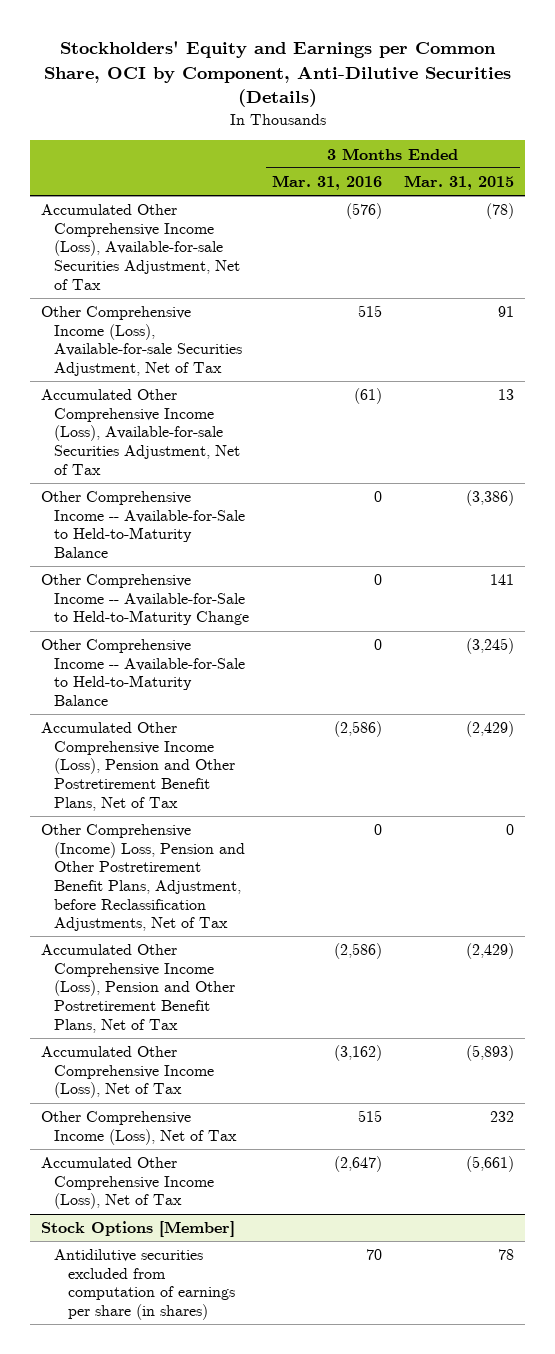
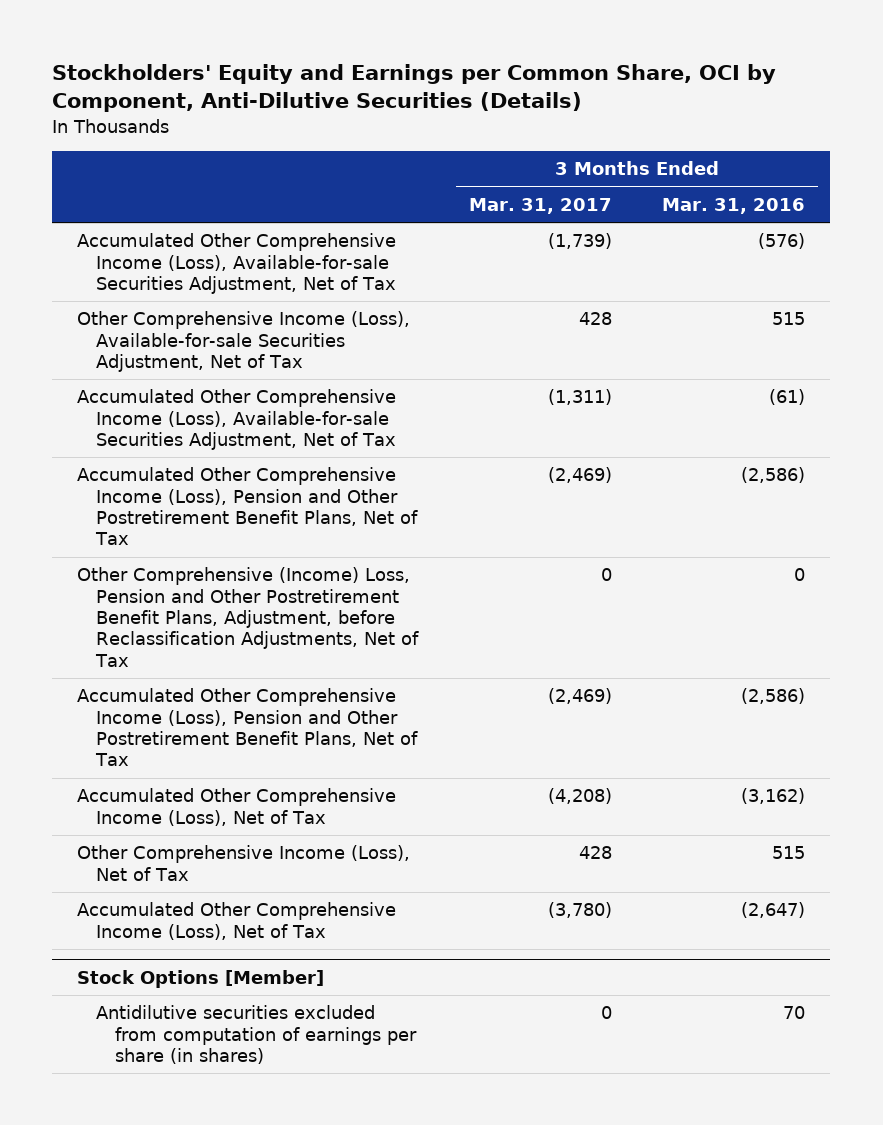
- | 3 Months Ended Mar. 31, 2016 | 3 Months Ended Mar. 31, 2015
+ | 3 Months Ended Mar. 31, 2017 | 3 Months Ended Mar. 31, 2016
- Other Comprehensive Income -- Available-for-Sale to Held-to-Maturity Balance | 0 | (3,386)
- Other Comprehensive Income -- Available-for-Sale to Held-to-Maturity Change | 0 | 141
- Other Comprehensive Income -- Available-for-Sale to Held-to-Maturity Balance | 0 | (3,245)

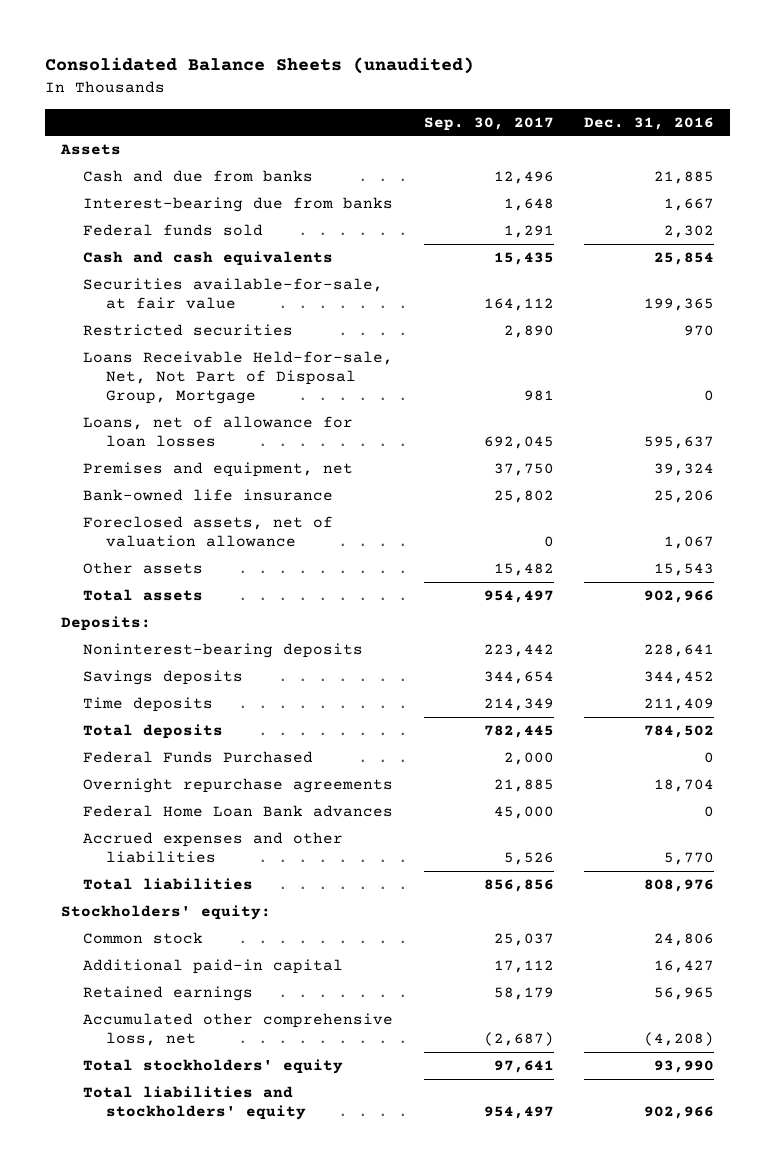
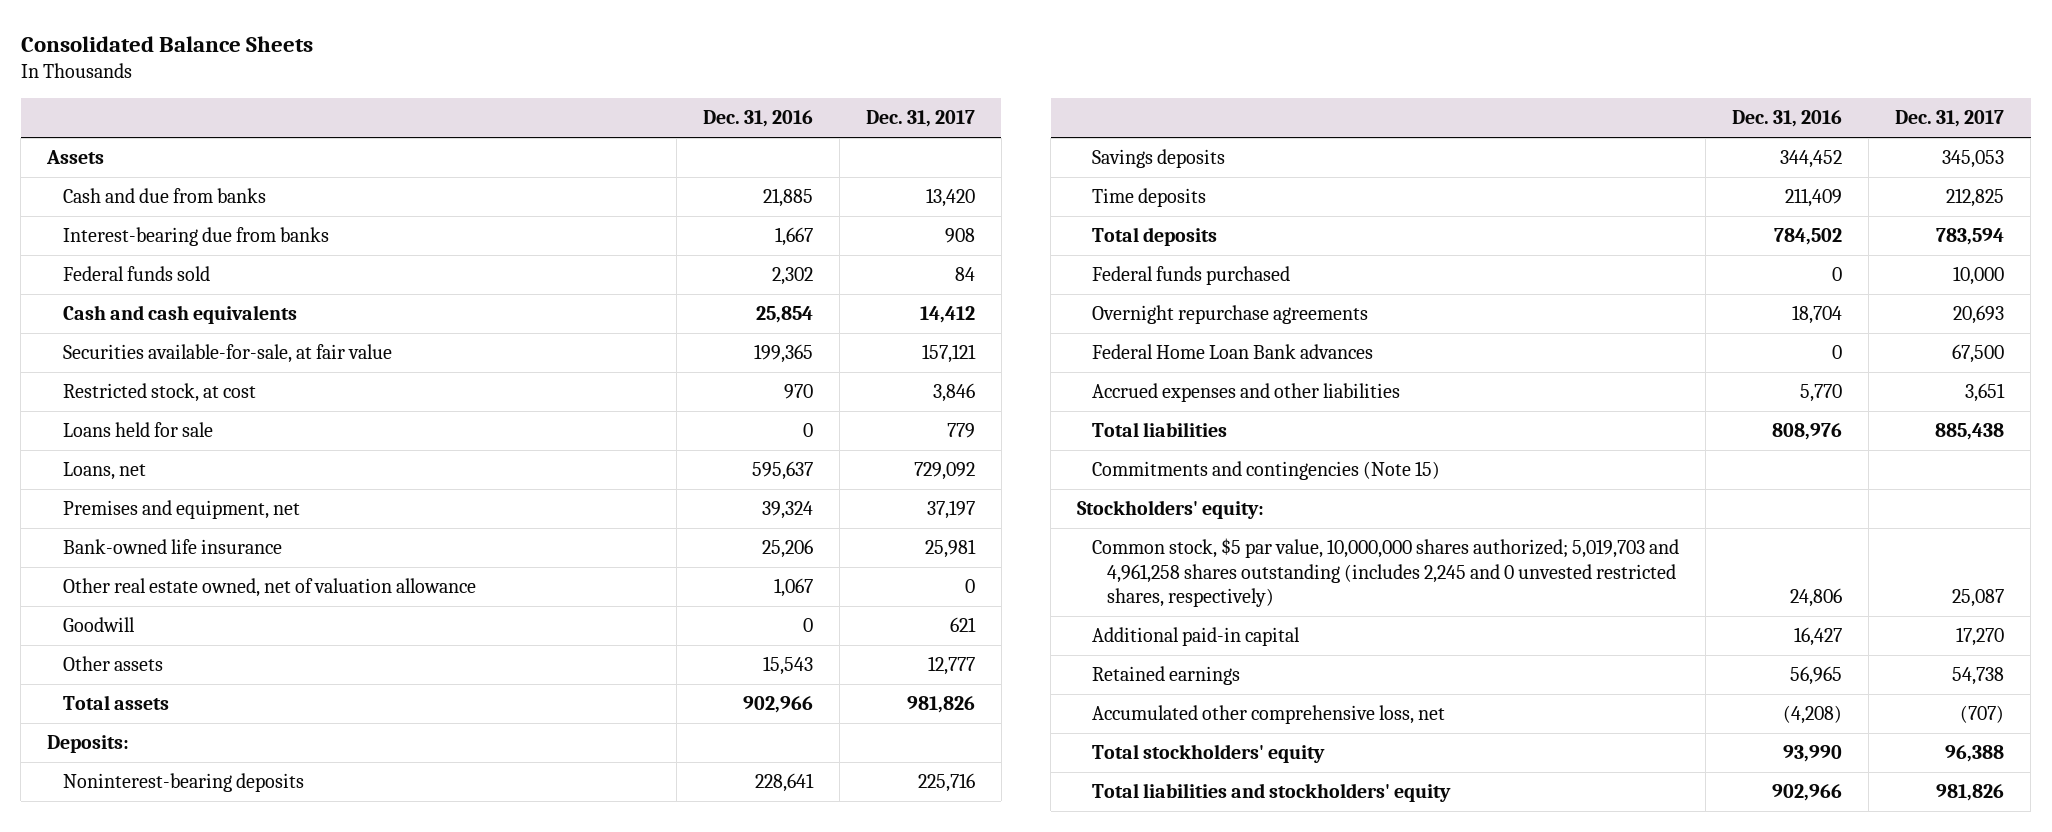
- Consolidated Balance Sheets (unaudited)
+ Consolidated Balance Sheets
- | Sep. 30, 2017 | Dec. 31, 2016
+ | Dec. 31, 2016 | Dec. 31, 2017
- Restricted securities | 2,890 | 970
- Loans Receivable Held-for-sale, Net, Not Part of Disposal Group, Mortgage | 981 | 0
- Loans, net of allowance for loan losses | 692,045 | 595,637
+ Restricted stock, at cost | 970 | 3,846
+ Loans held for sale | 0 | 779
+ Loans, net | 595,637 | 729,092
- Foreclosed assets, net of valuation allowance | 0 | 1,067
+ Other real estate owned, net of valuation allowance | 1,067 | 0
+ Goodwill | 0 | 621
- Federal Funds Purchased | 2,000 | 0
+ Federal funds purchased | 0 | 10,000
+ Commitments and contingencies (Note 15)
- Common stock | 25,037 | 24,806
+ Common stock, $5 par value, 10,000,000 shares authorized; 5,019,703 and 4,961,258 shares outstanding (includes 2,245 and 0 unvested restricted shares, respectively) | 24,806 | 25,087

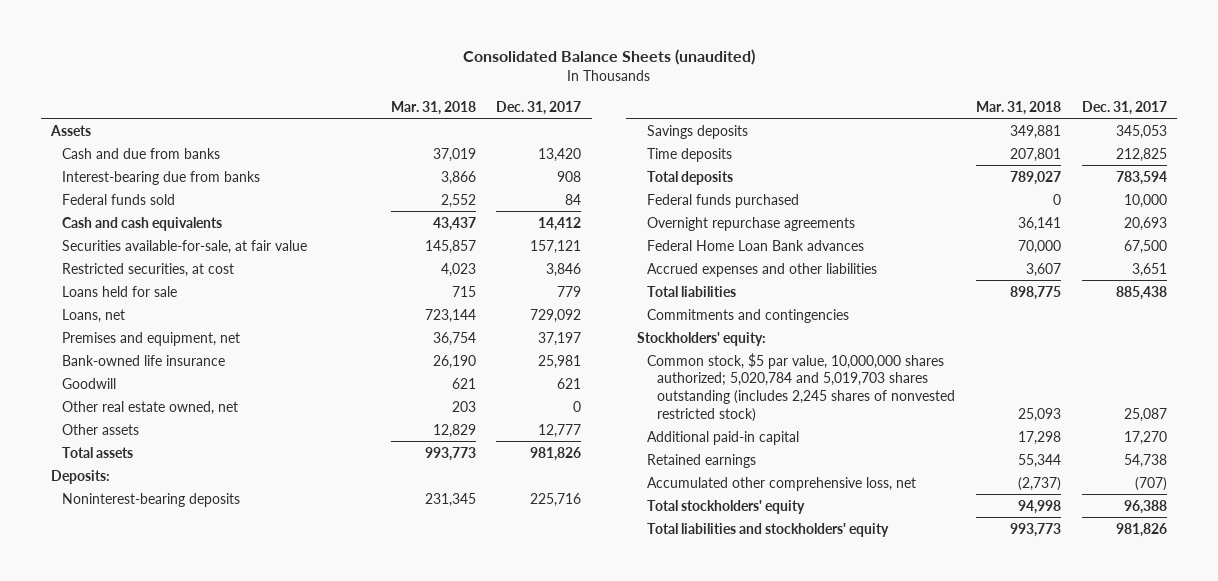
- Consolidated Balance Sheets
+ Consolidated Balance Sheets (unaudited)
- | Dec. 31, 2016 | Dec. 31, 2017
+ | Mar. 31, 2018 | Dec. 31, 2017
- Restricted stock, at cost | 970 | 3,846
+ Restricted securities, at cost | 4,023 | 3,846
- Other real estate owned, net of valuation allowance | 1,067 | 0
+ Other real estate owned, net | 203 | 0
- Commitments and contingencies (Note 15)
+ Commitments and contingencies
- Common stock, $5 par value, 10,000,000 shares authorized; 5,019,703 and 4,961,258 shares outstanding (includes 2,245 and 0 unvested restricted shares, respectively) | 24,806 | 25,087
+ Common stock, $5 par value, 10,000,000 shares authorized; 5,020,784 and 5,019,703 shares outstanding (includes 2,245 shares of nonvested restricted stock) | 25,093 | 25,087

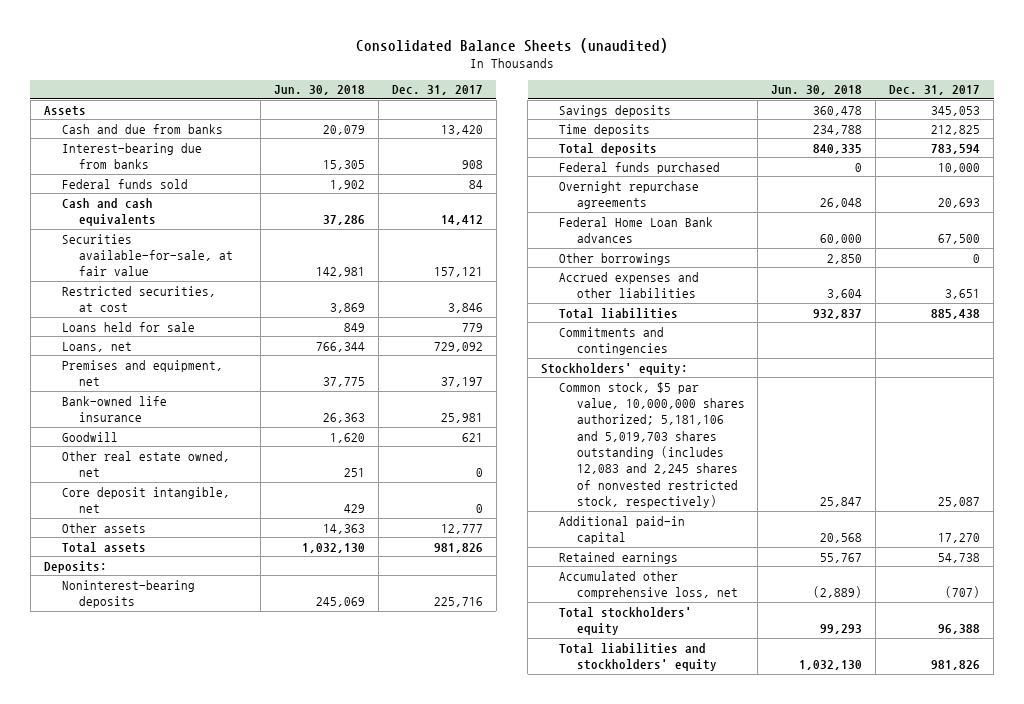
- | Mar. 31, 2018 | Dec. 31, 2017
+ | Jun. 30, 2018 | Dec. 31, 2017
+ Core deposit intangible, net | 429 | 0
+ Other borrowings | 2,850 | 0
- Common stock, $5 par value, 10,000,000 shares authorized; 5,020,784 and 5,019,703 shares outstanding (includes 2,245 shares of nonvested restricted stock) | 25,093 | 25,087
+ Common stock, $5 par value, 10,000,000 shares authorized; 5,181,106 and 5,019,703 shares outstanding (includes 12,083 and 2,245 shares of nonvested restricted stock, respectively) | 25,847 | 25,087

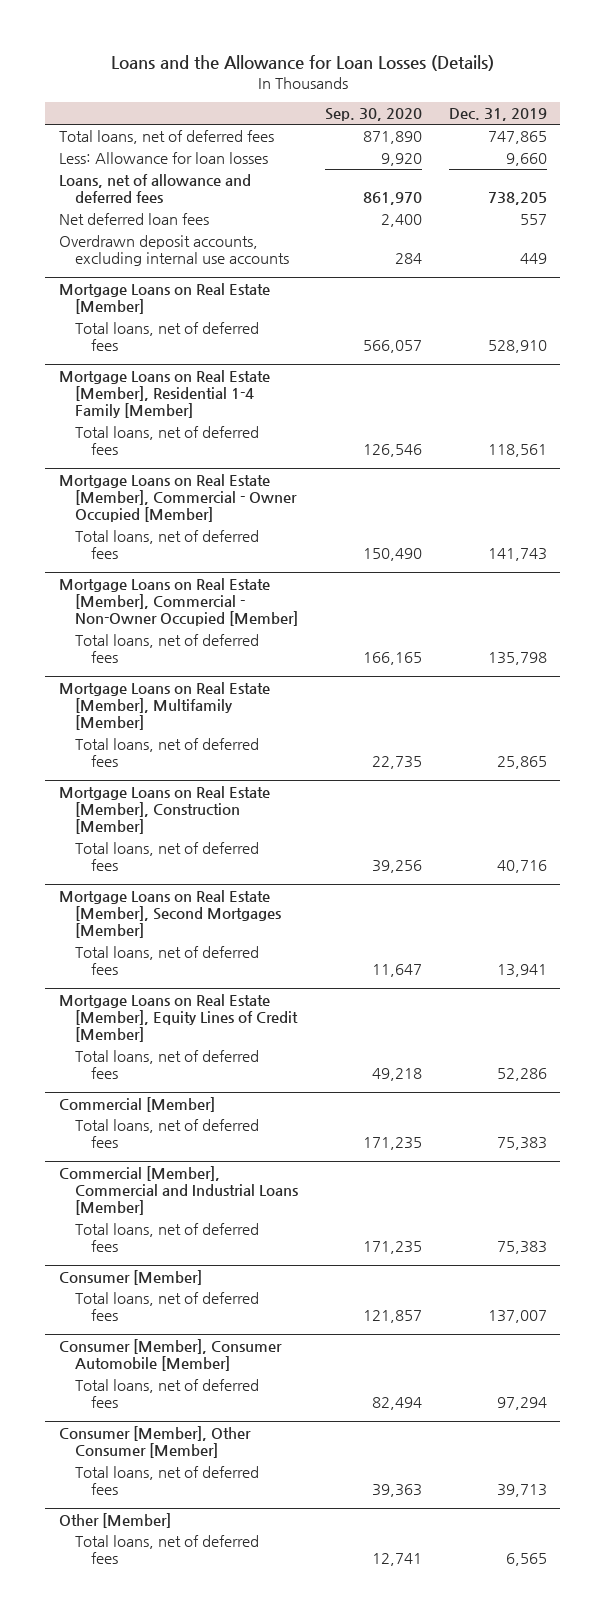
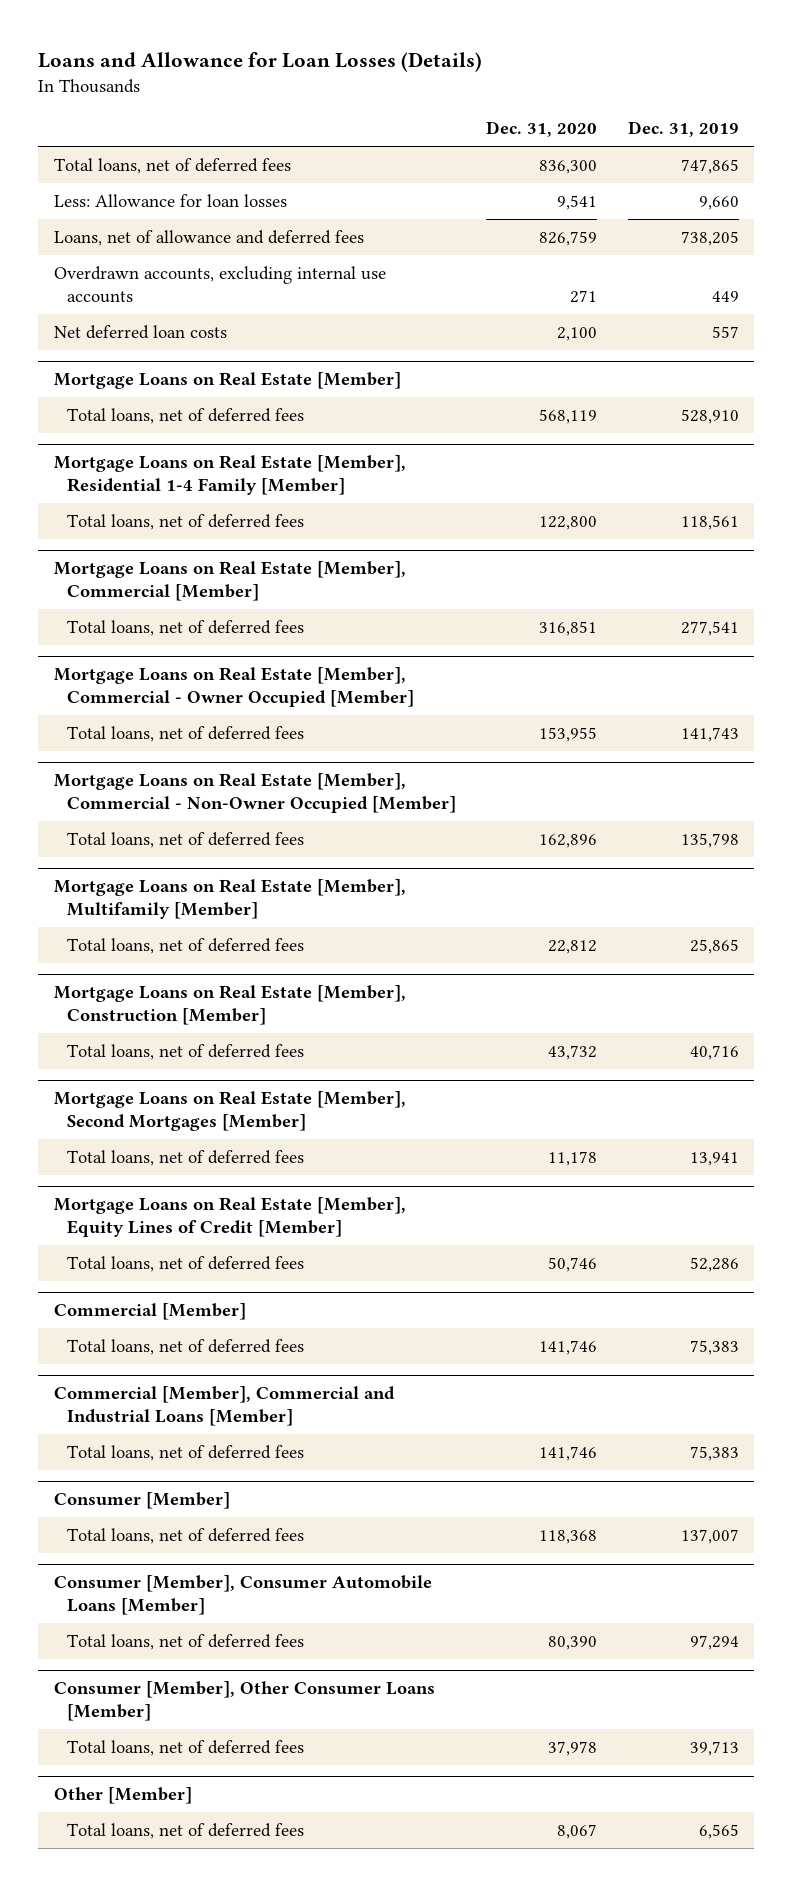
- Loans and the Allowance for Loan Losses (Details)
+ Loans and Allowance for Loan Losses (Details)
- | Sep. 30, 2020 | Dec. 31, 2019
+ | Dec. 31, 2020 | Dec. 31, 2019
- Net deferred loan fees | 2,400 | 557
- Overdrawn deposit accounts, excluding internal use accounts | 284 | 449
+ Overdrawn accounts, excluding internal use accounts | 271 | 449
+ Net deferred loan costs | 2,100 | 557
+ Mortgage Loans on Real Estate [Member], Commercial [Member]
+ Total loans, net of deferred fees | 316,851 | 277,541
- Consumer [Member], Consumer Automobile [Member]
+ Consumer [Member], Consumer Automobile Loans [Member]
- Consumer [Member], Other Consumer [Member]
+ Consumer [Member], Other Consumer Loans [Member]

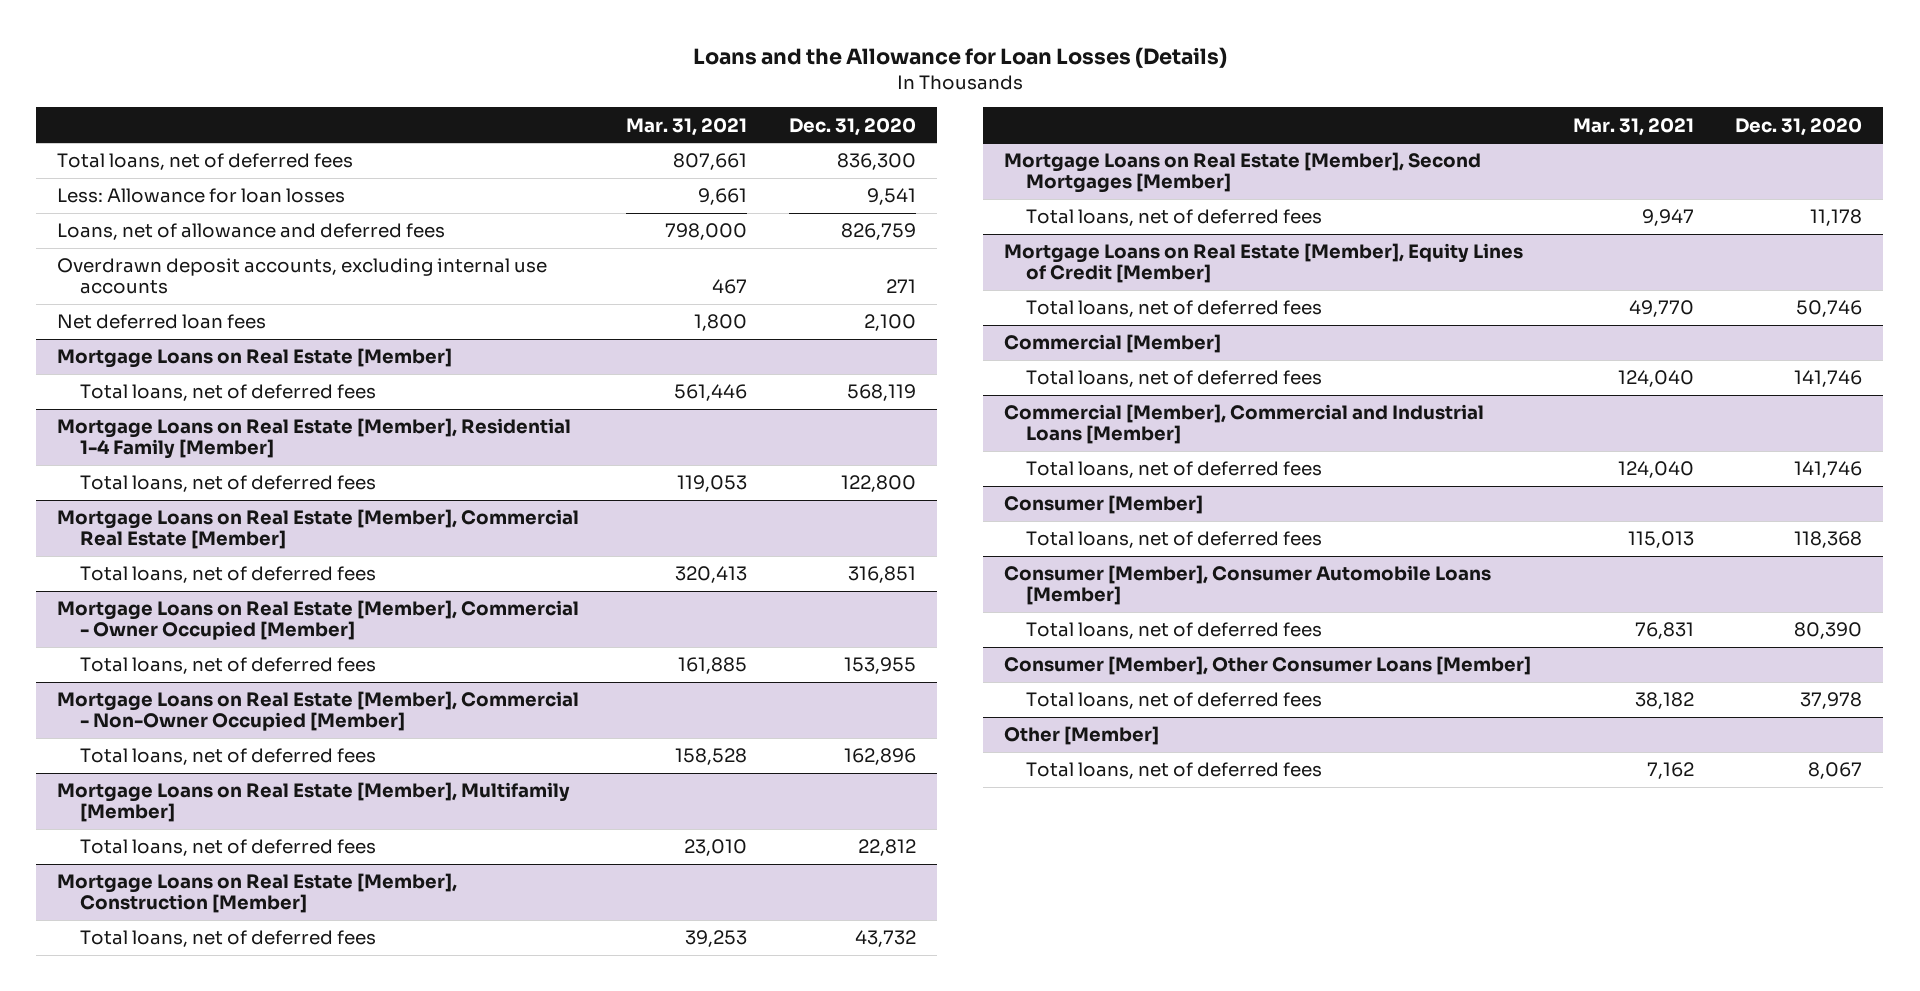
- Loans and Allowance for Loan Losses (Details)
+ Loans and the Allowance for Loan Losses (Details)
- | Dec. 31, 2020 | Dec. 31, 2019
+ | Mar. 31, 2021 | Dec. 31, 2020
- Overdrawn accounts, excluding internal use accounts | 271 | 449
- Net deferred loan costs | 2,100 | 557
+ Overdrawn deposit accounts, excluding internal use accounts | 467 | 271
+ Net deferred loan fees | 1,800 | 2,100
- Mortgage Loans on Real Estate [Member], Commercial [Member]
+ Mortgage Loans on Real Estate [Member], Commercial Real Estate [Member]

